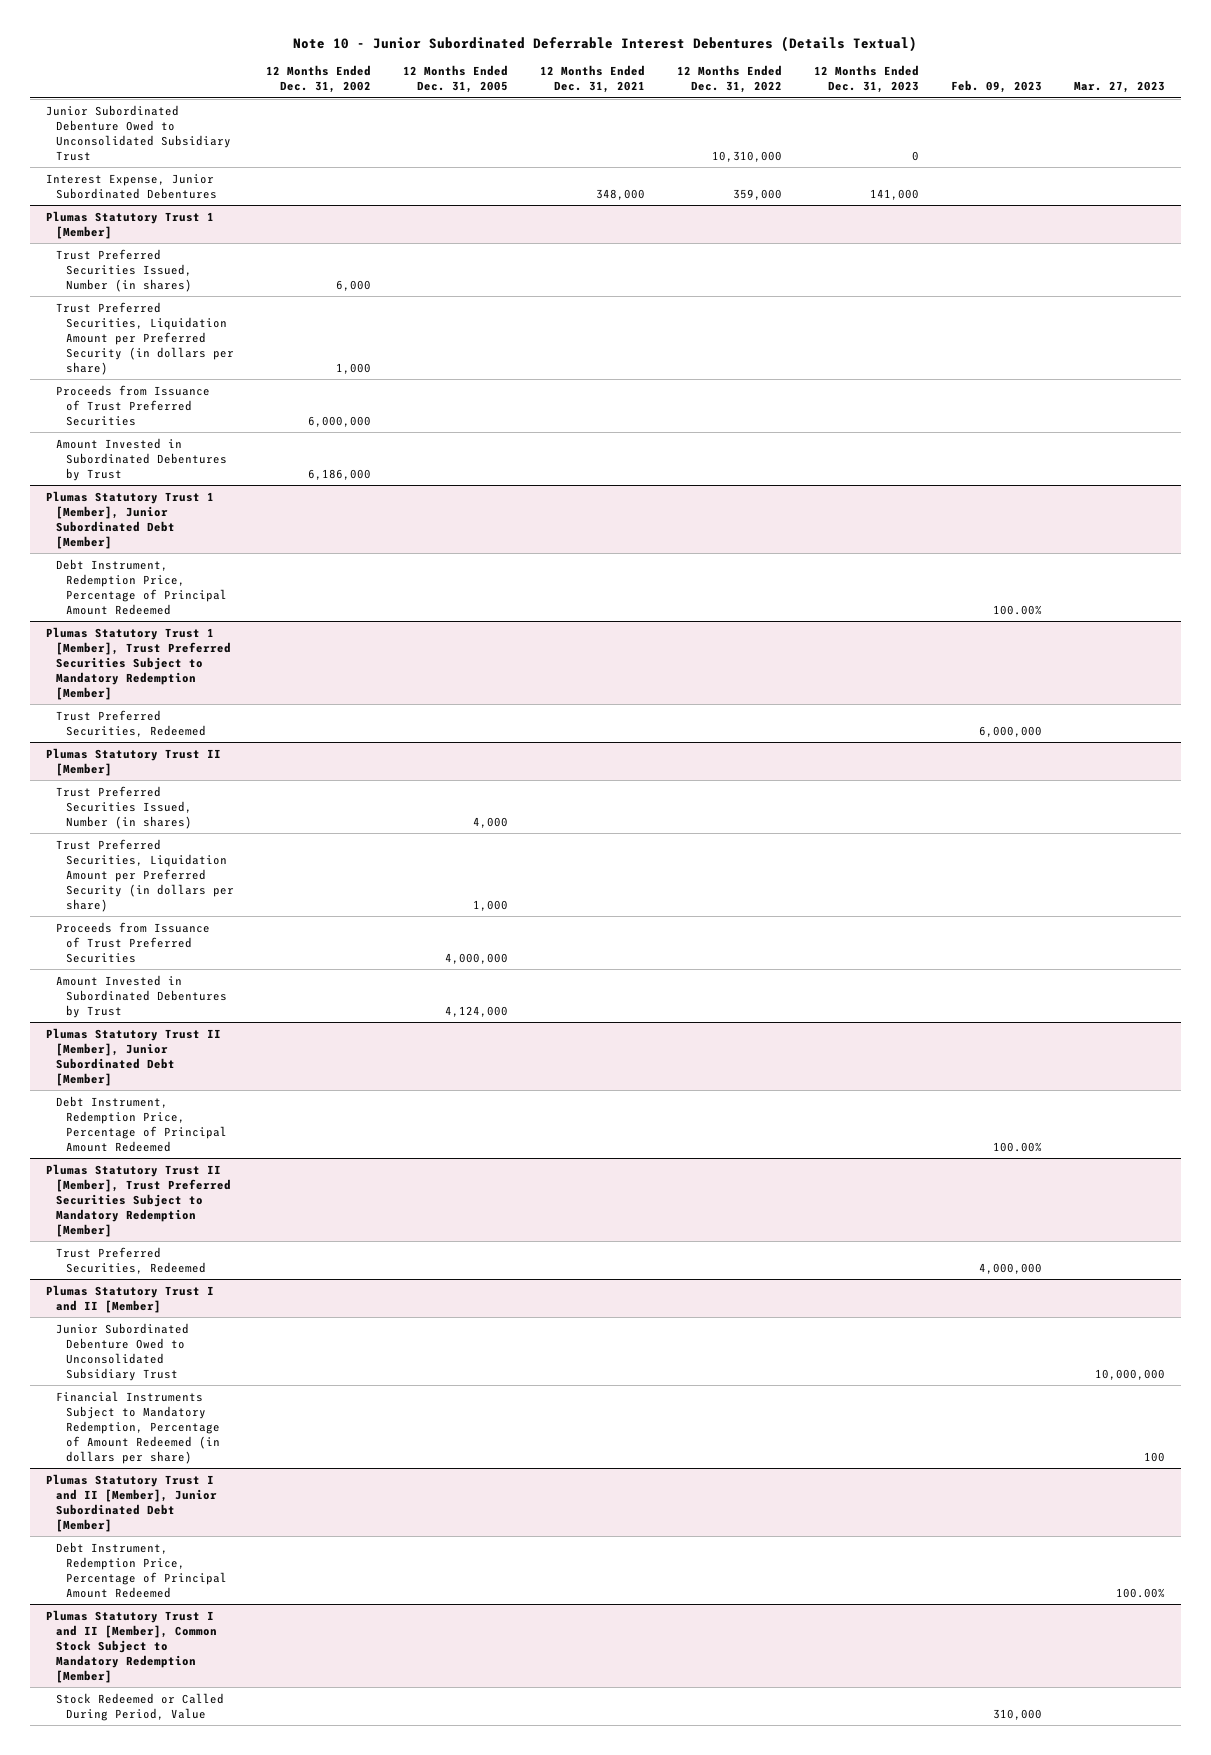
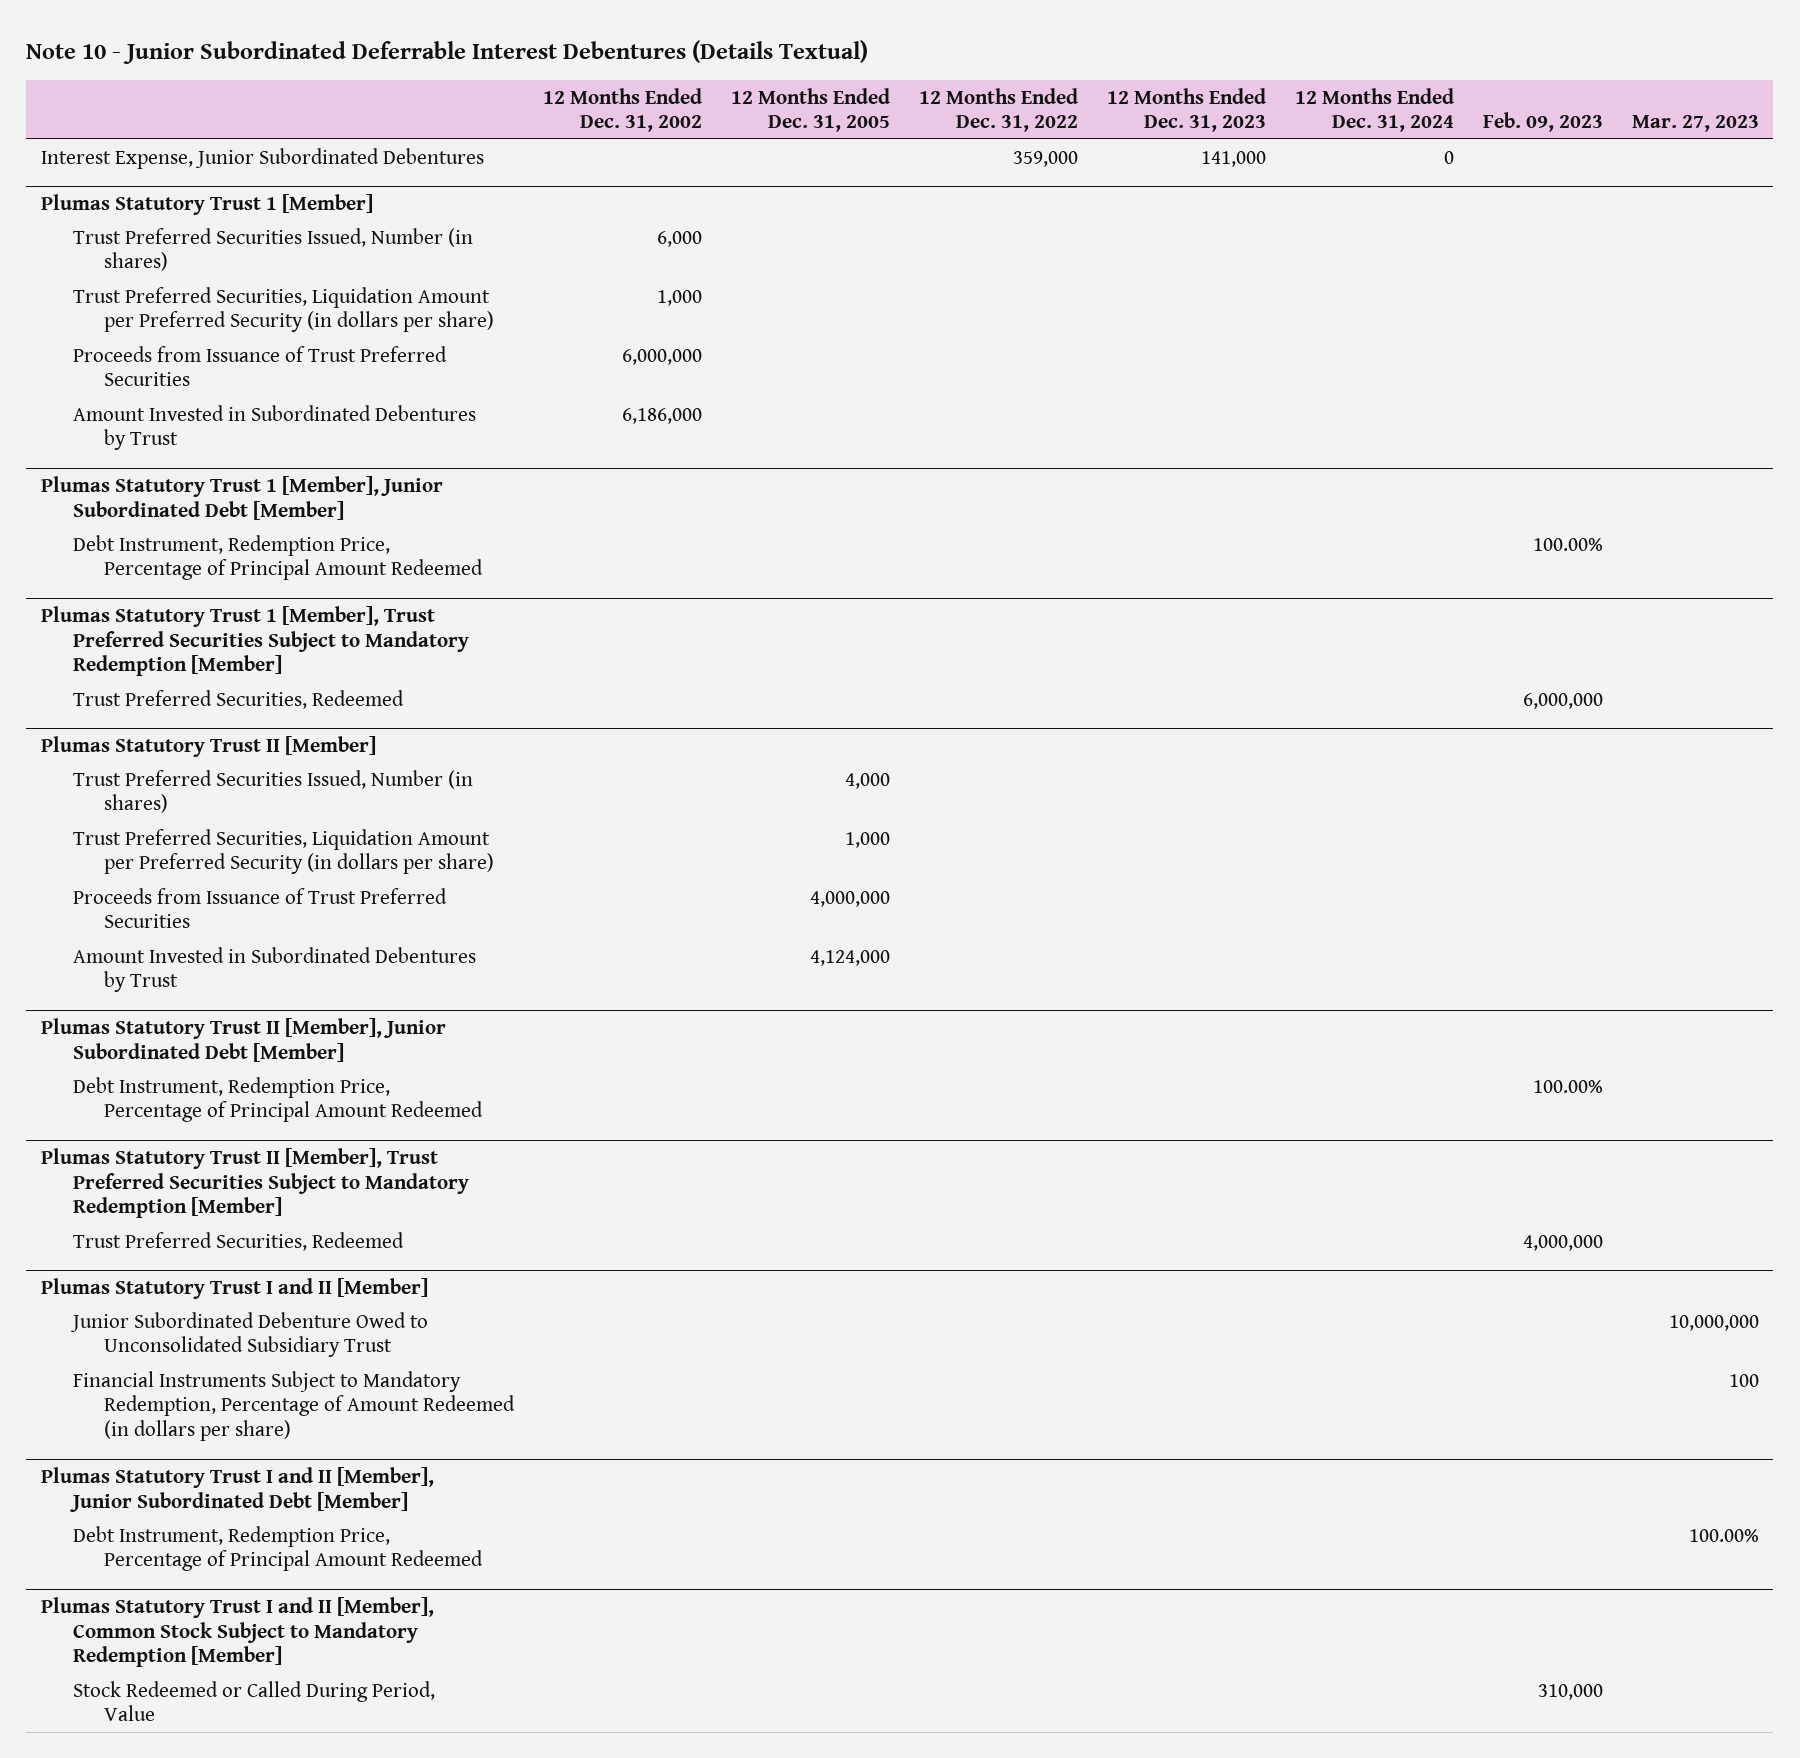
- | 12 Months Ended Dec. 31, 2002 | 12 Months Ended Dec. 31, 2005 | 12 Months Ended Dec. 31, 2021 | 12 Months Ended Dec. 31, 2022 | 12 Months Ended Dec. 31, 2023 | Feb. 09, 2023 | Mar. 27, 2023
+ | 12 Months Ended Dec. 31, 2002 | 12 Months Ended Dec. 31, 2005 | 12 Months Ended Dec. 31, 2022 | 12 Months Ended Dec. 31, 2023 | 12 Months Ended Dec. 31, 2024 | Feb. 09, 2023 | Mar. 27, 2023
- Junior Subordinated Debenture Owed to Unconsolidated Subsidiary Trust | | | | 10,310,000 | 0 | |

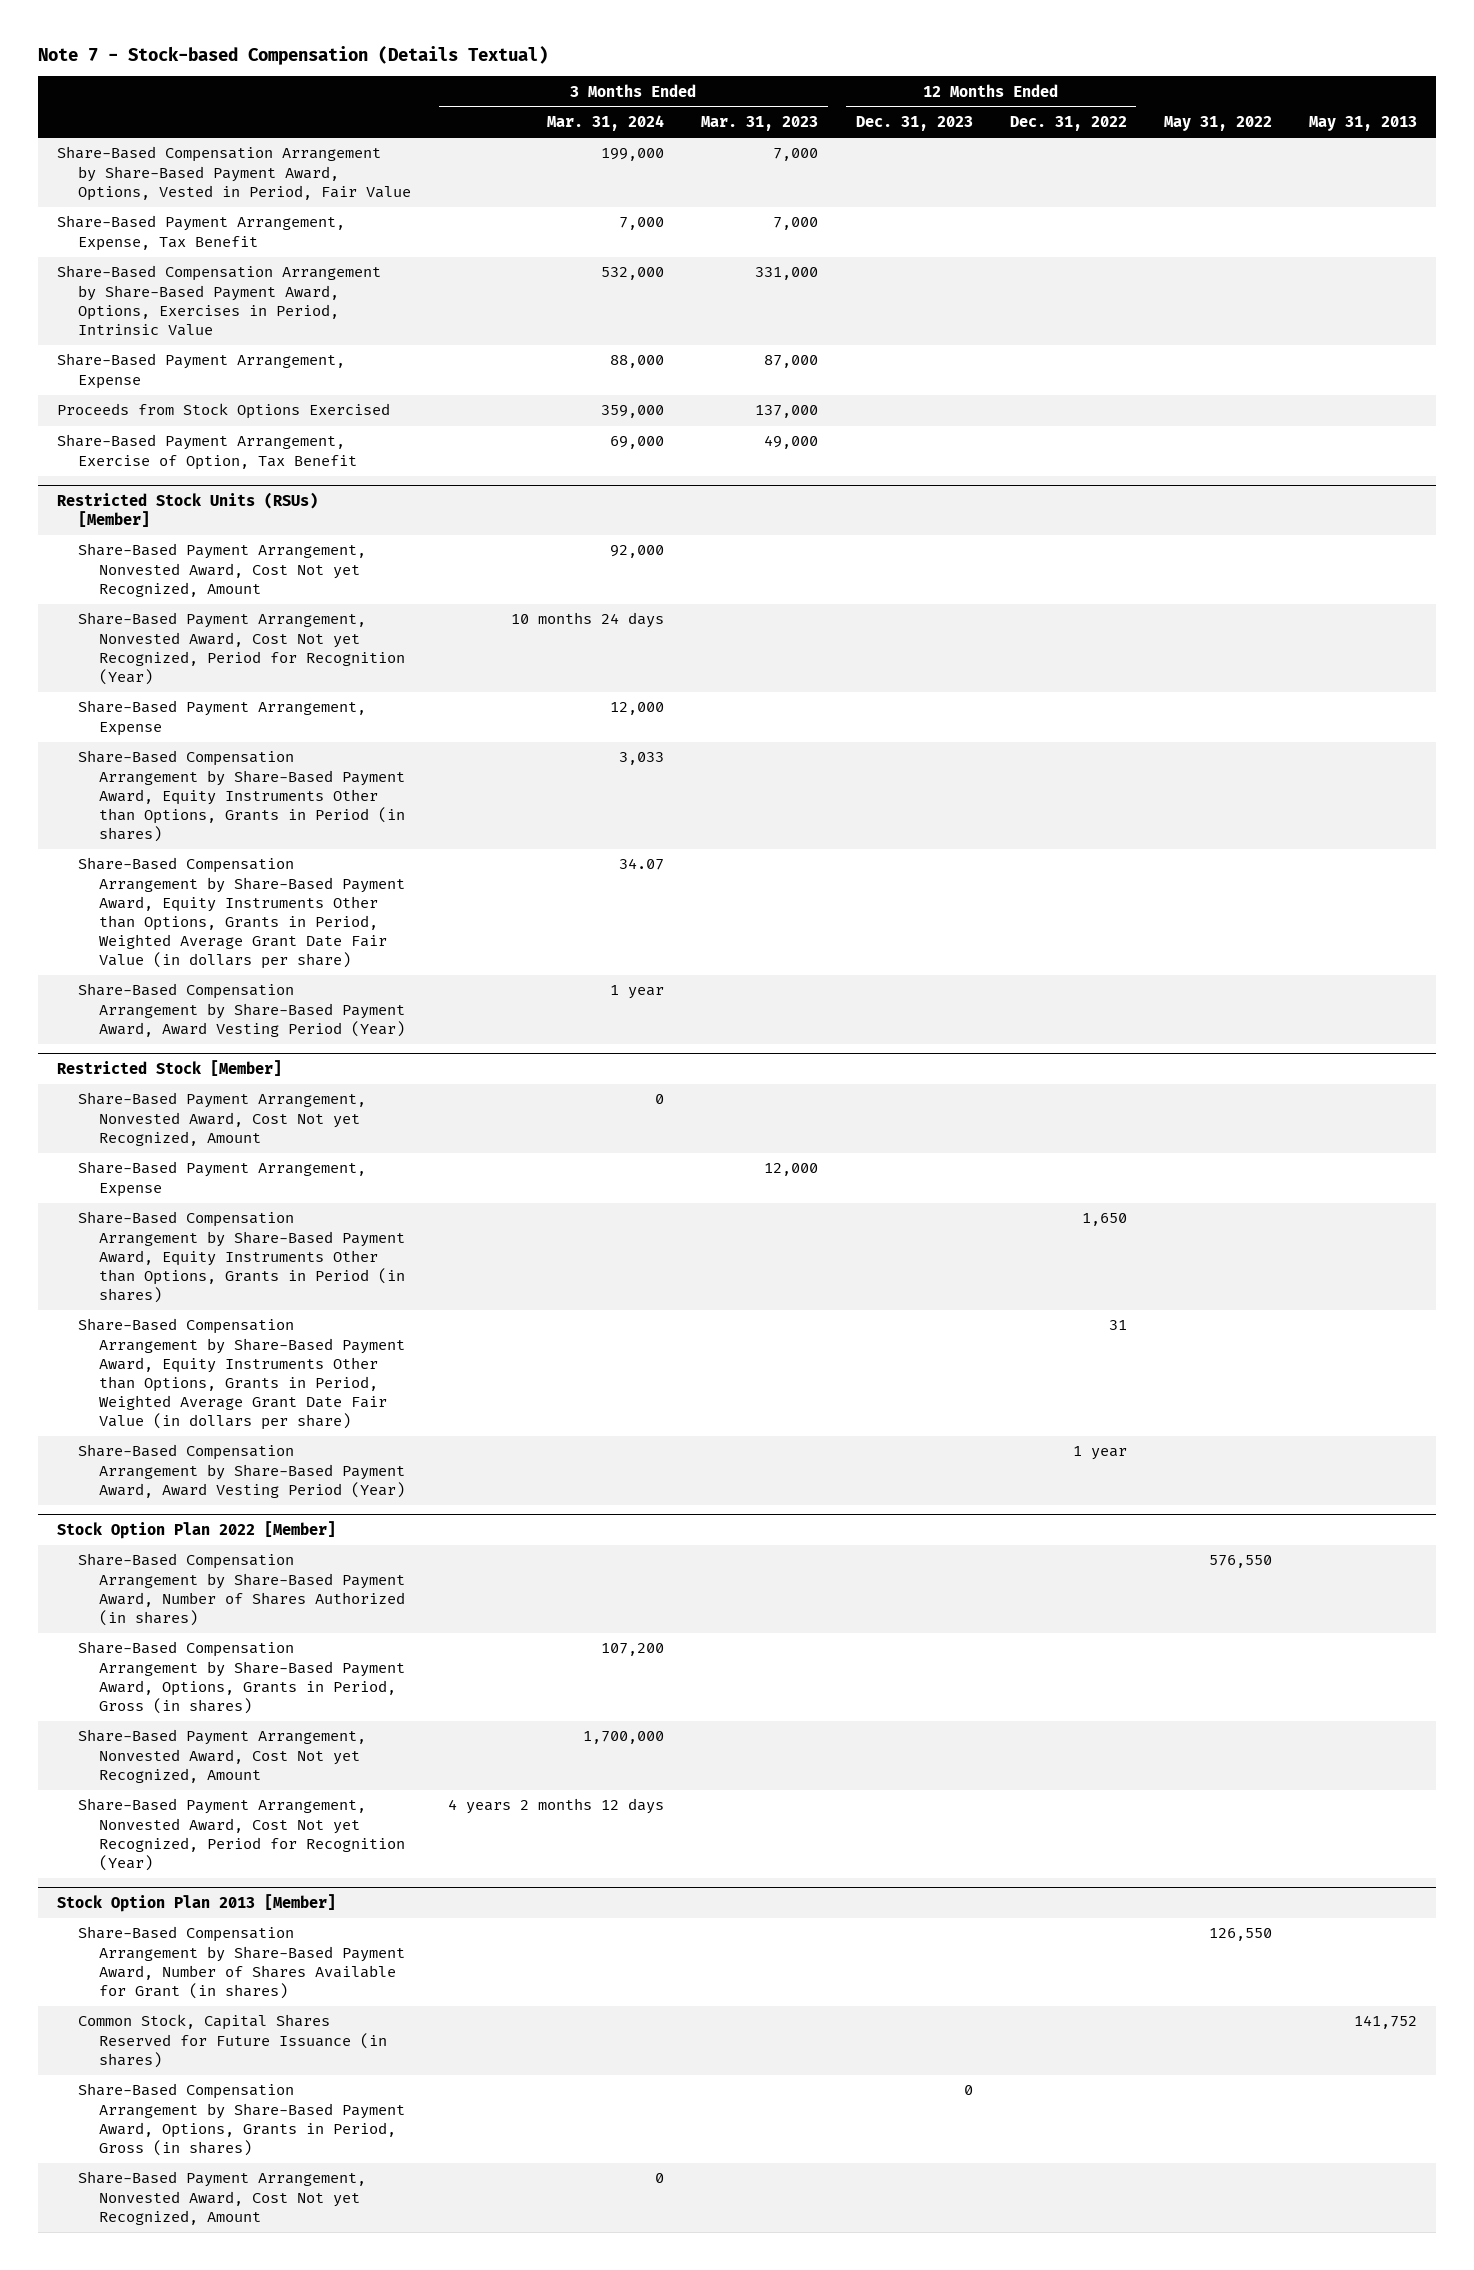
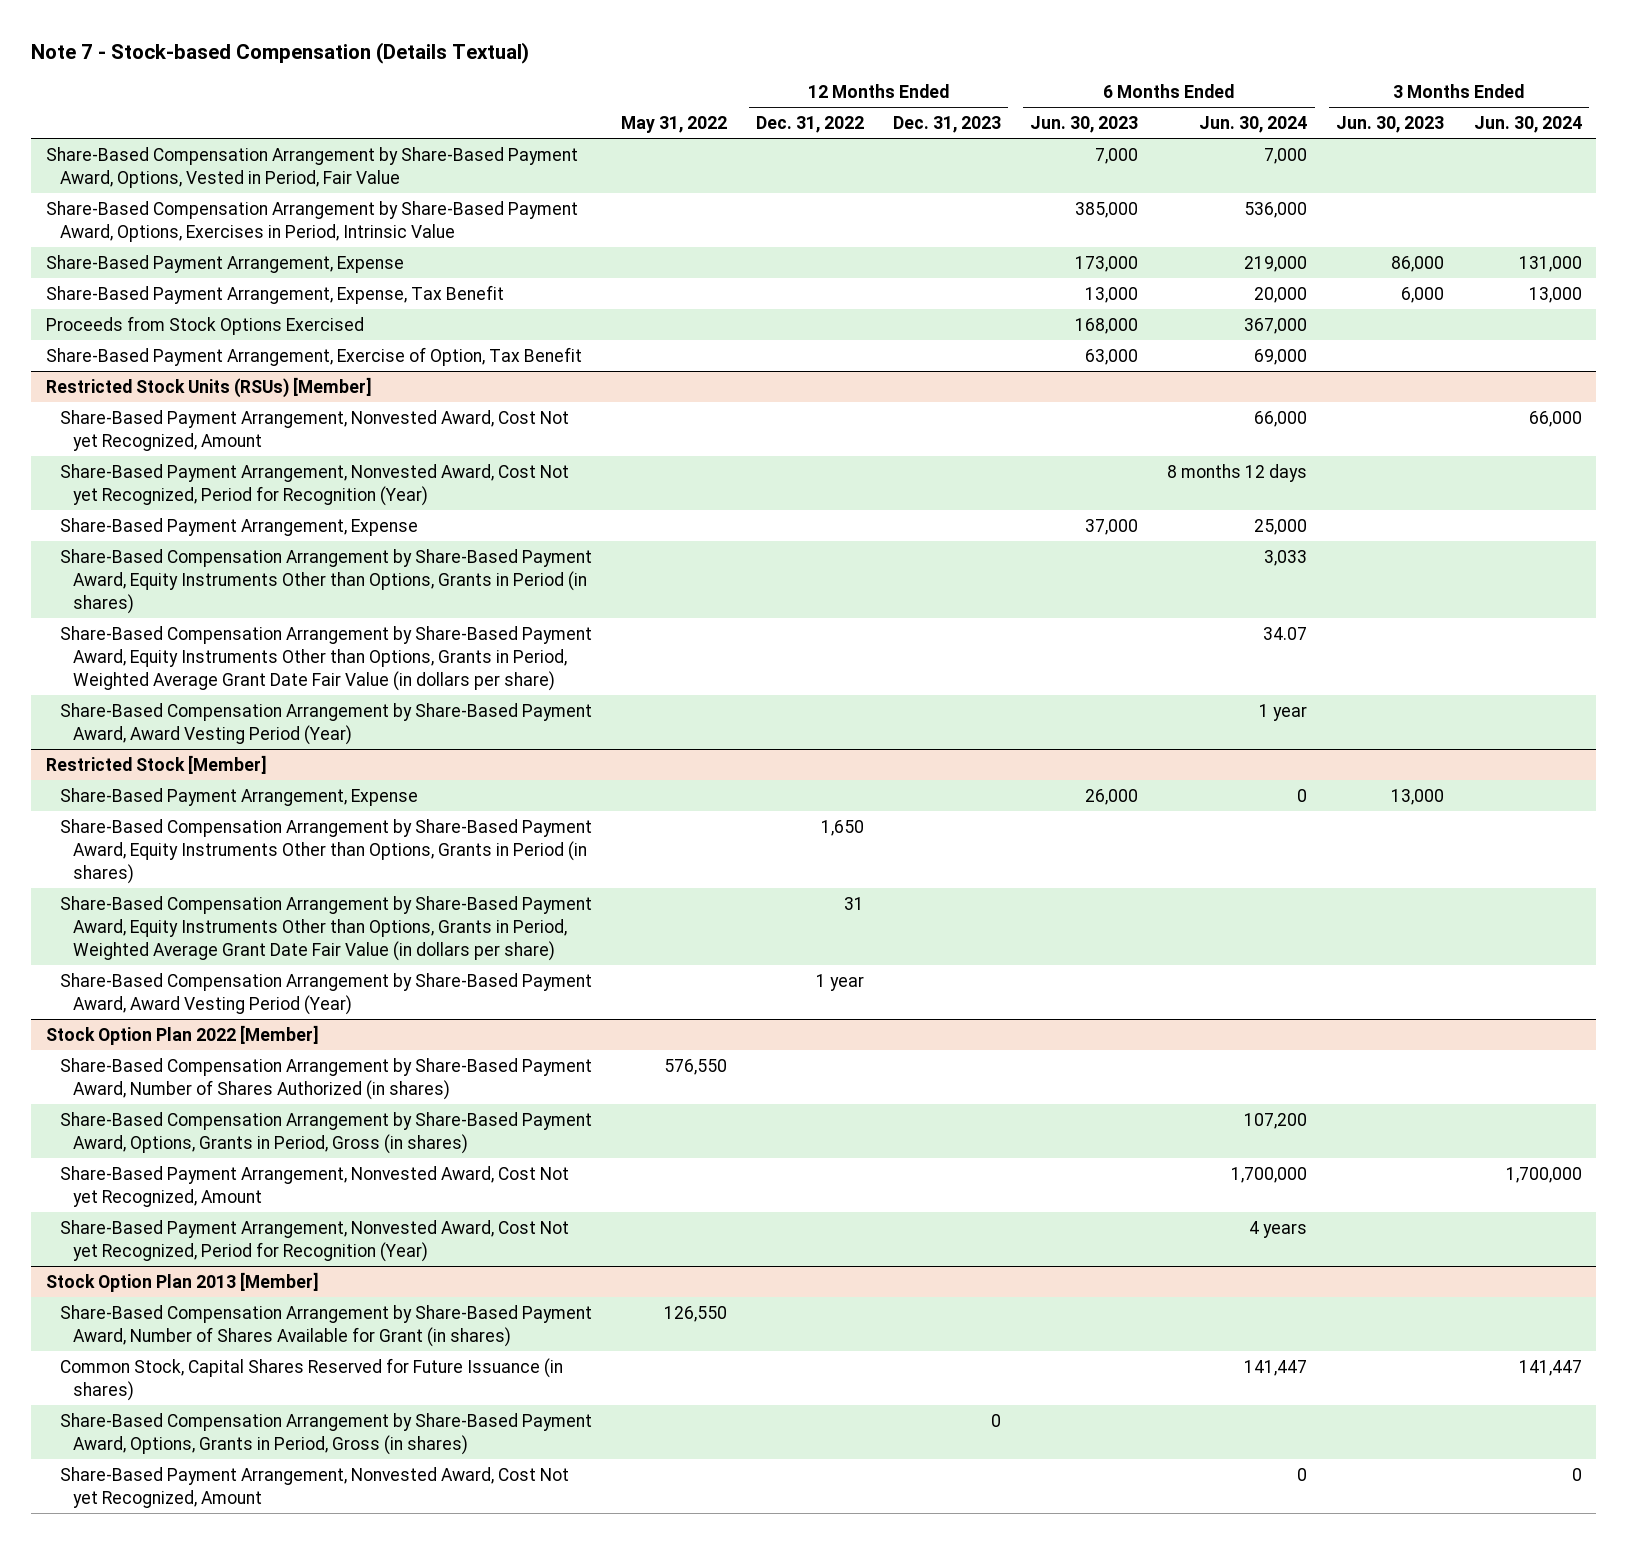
- | 3 Months Ended Mar. 31, 2024 | 3 Months Ended Mar. 31, 2023 | 12 Months Ended Dec. 31, 2023 | 12 Months Ended Dec. 31, 2022 | May 31, 2022 | May 31, 2013
+ | May 31, 2022 | 12 Months Ended Dec. 31, 2022 | 12 Months Ended Dec. 31, 2023 | 6 Months Ended Jun. 30, 2023 | 6 Months Ended Jun. 30, 2024 | 3 Months Ended Jun. 30, 2023 | 3 Months Ended Jun. 30, 2024
moved down: Share-Based Payment Arrangement, Expense, Tax Benefit | | | | 13,000 | 20,000 | 6,000 | 13,000
@ Restricted Stock [Member]
- Share-Based Payment Arrangement, Nonvested Award, Cost Not yet Recognized, Amount | 0 | | | | |

